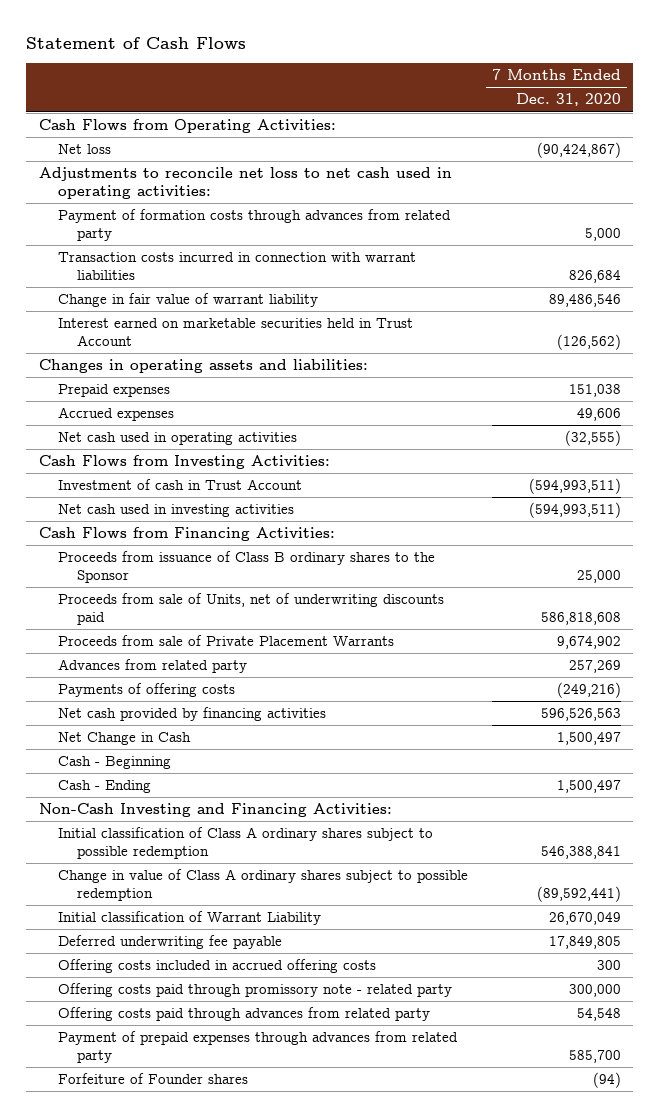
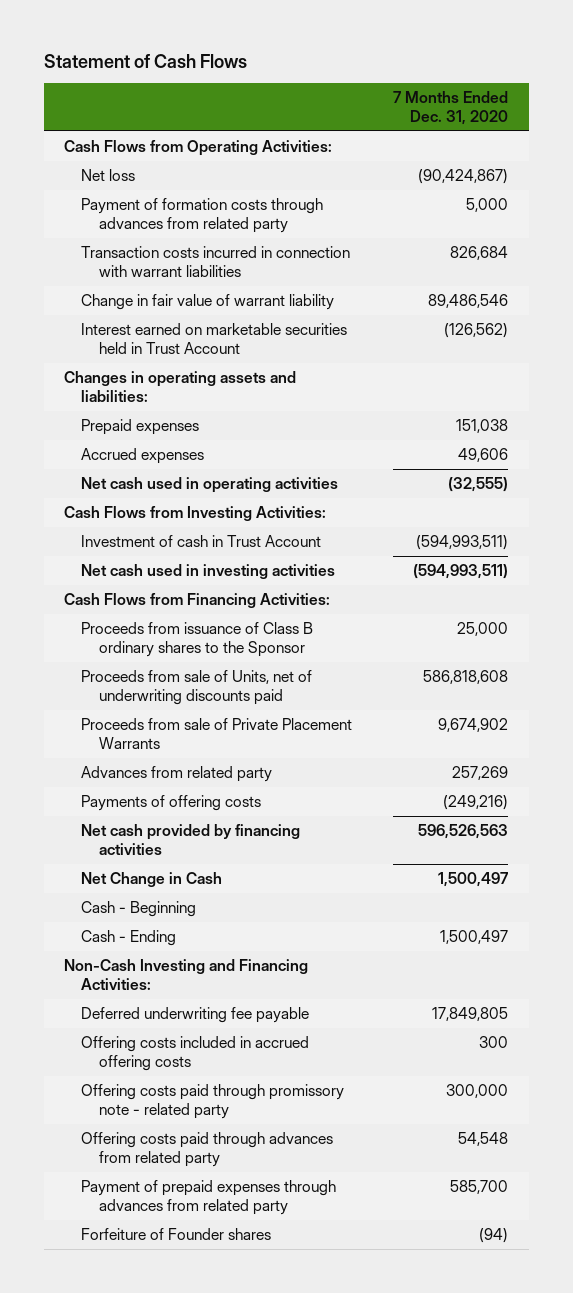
- Adjustments to reconcile net loss to net cash used in operating activities:
- Initial classification of Class A ordinary shares subject to possible redemption | 546,388,841
- Change in value of Class A ordinary shares subject to possible redemption | (89,592,441)
- Initial classification of Warrant Liability | 26,670,049

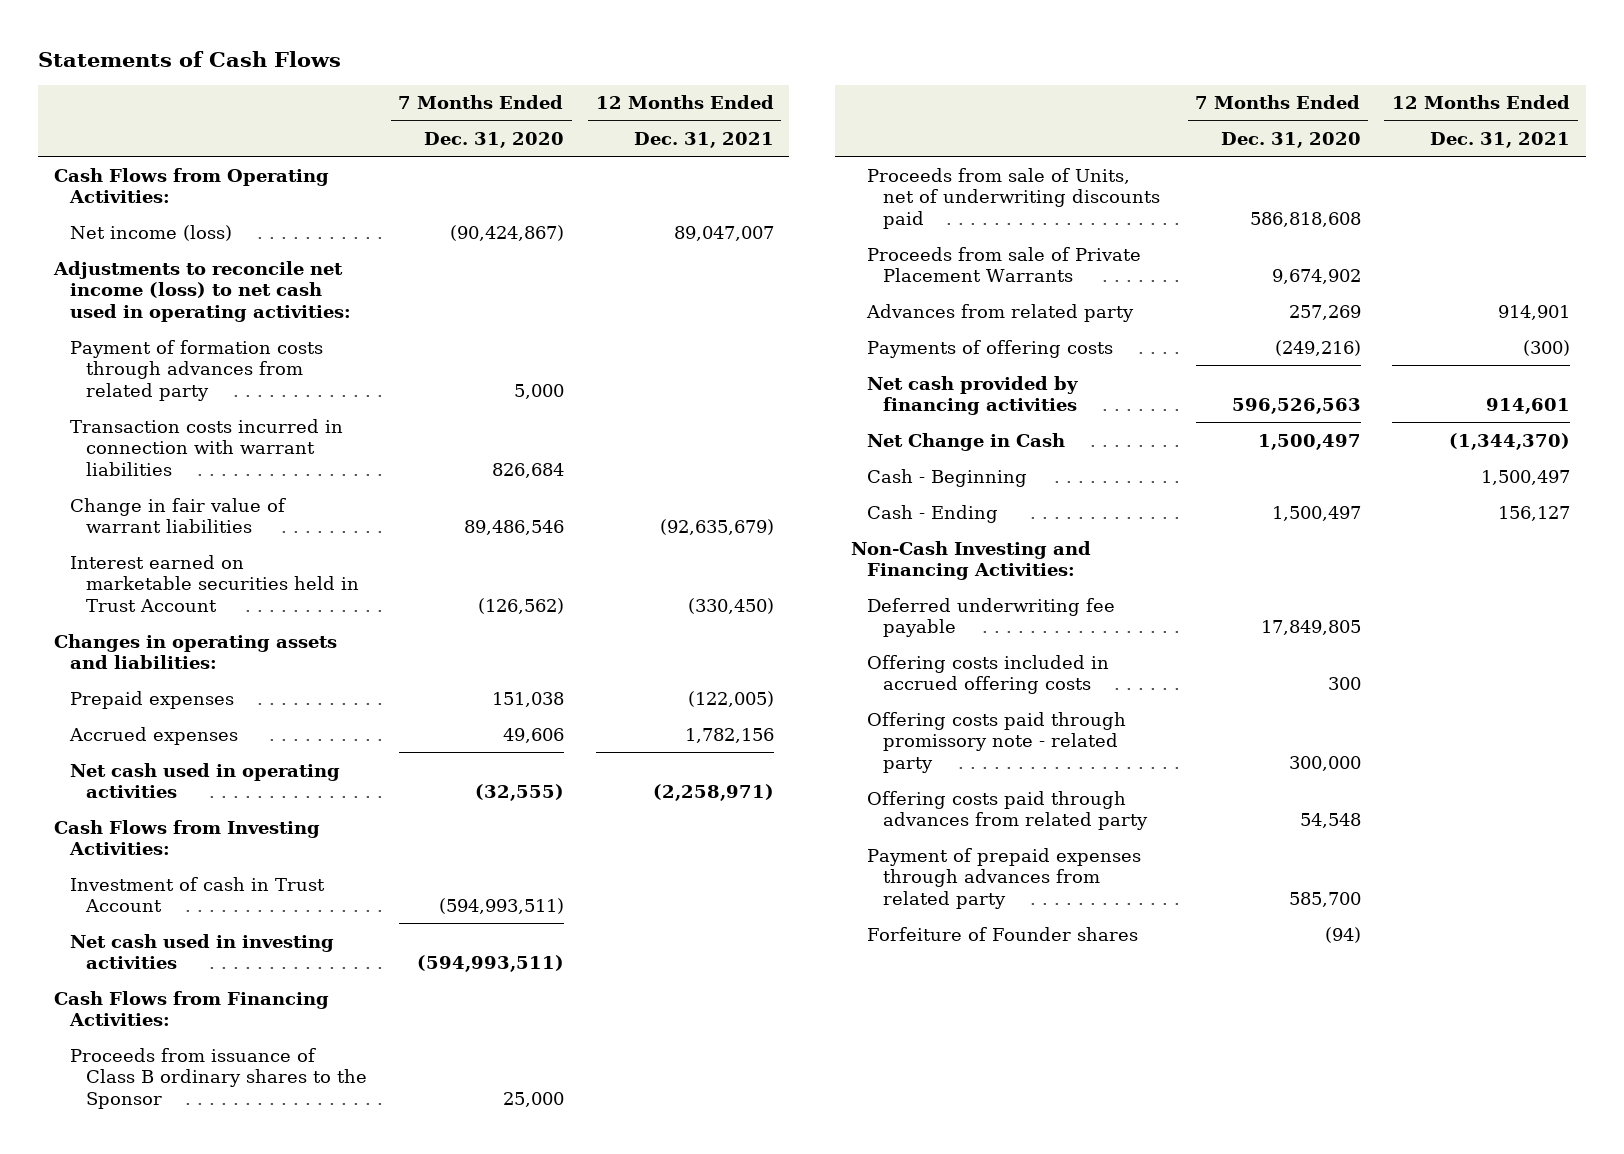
- Statement of Cash Flows
+ Statements of Cash Flows
- | 7 Months Ended Dec. 31, 2020
+ | 7 Months Ended Dec. 31, 2020 | 12 Months Ended Dec. 31, 2021
- Net loss | (90,424,867)
+ Net income (loss) | (90,424,867) | 89,047,007
+ Adjustments to reconcile net income (loss) to net cash used in operating activities:
- Change in fair value of warrant liability | 89,486,546
+ Change in fair value of warrant liabilities | 89,486,546 | (92,635,679)

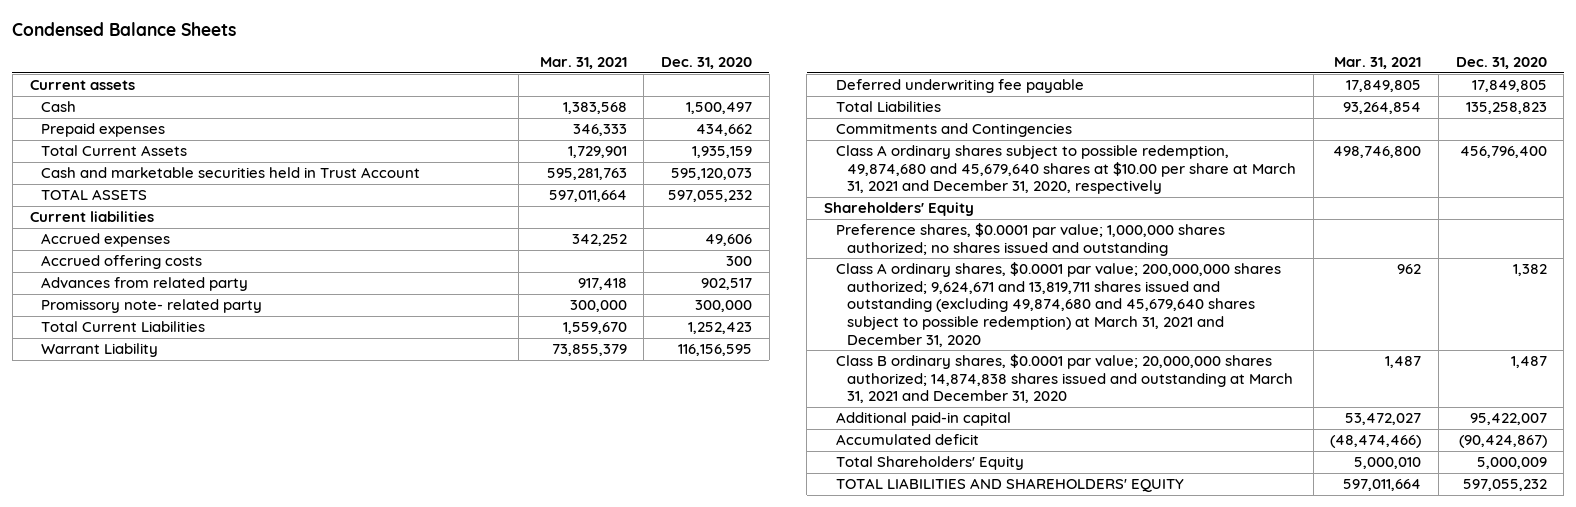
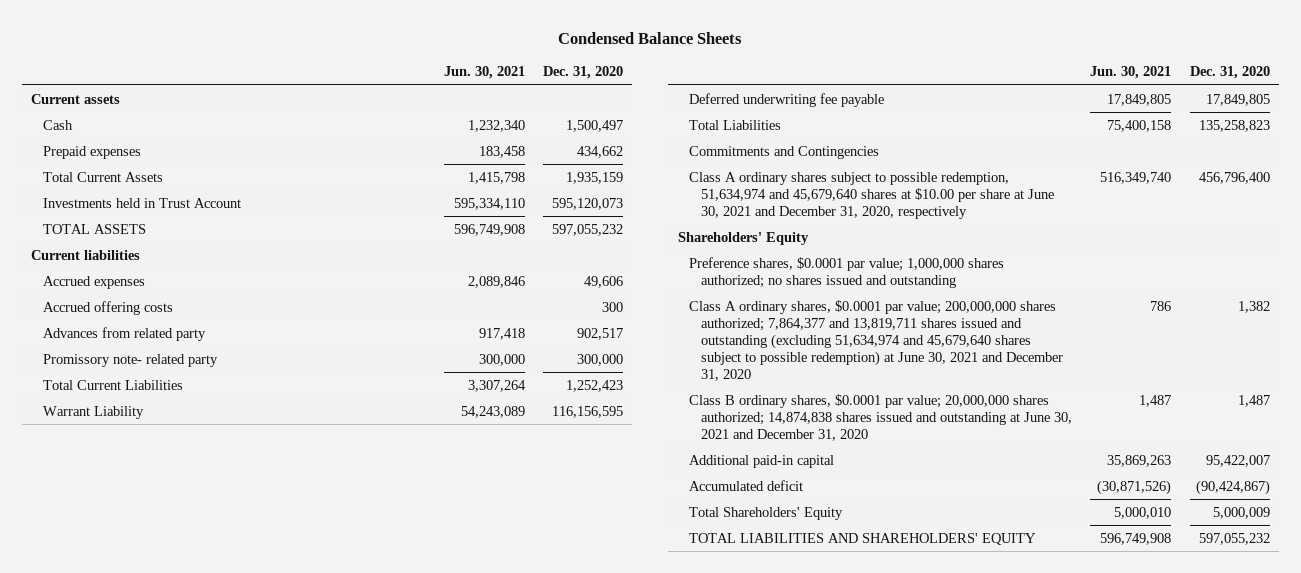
- | Mar. 31, 2021 | Dec. 31, 2020
+ | Jun. 30, 2021 | Dec. 31, 2020
- Cash and marketable securities held in Trust Account | 595,281,763 | 595,120,073
+ Investments held in Trust Account | 595,334,110 | 595,120,073
- Class A ordinary shares subject to possible redemption, 49,874,680 and 45,679,640 shares at $10.00 per share at March 31, 2021 and December 31, 2020, respectively | 498,746,800 | 456,796,400
+ Class A ordinary shares subject to possible redemption, 51,634,974 and 45,679,640 shares at $10.00 per share at June 30, 2021 and December 31, 2020, respectively | 516,349,740 | 456,796,400
- Class A ordinary shares, $0.0001 par value; 200,000,000 shares authorized; 9,624,671 and 13,819,711 shares issued and outstanding (excluding 49,874,680 and 45,679,640 shares subject to possible redemption) at March 31, 2021 and December 31, 2020 | 962 | 1,382
- Class B ordinary shares, $0.0001 par value; 20,000,000 shares authorized; 14,874,838 shares issued and outstanding at March 31, 2021 and December 31, 2020 | 1,487 | 1,487
+ Class A ordinary shares, $0.0001 par value; 200,000,000 shares authorized; 7,864,377 and 13,819,711 shares issued and outstanding (excluding 51,634,974 and 45,679,640 shares subject to possible redemption) at June 30, 2021 and December 31, 2020 | 786 | 1,382
+ Class B ordinary shares, $0.0001 par value; 20,000,000 shares authorized; 14,874,838 shares issued and outstanding at June 30, 2021 and December 31, 2020 | 1,487 | 1,487

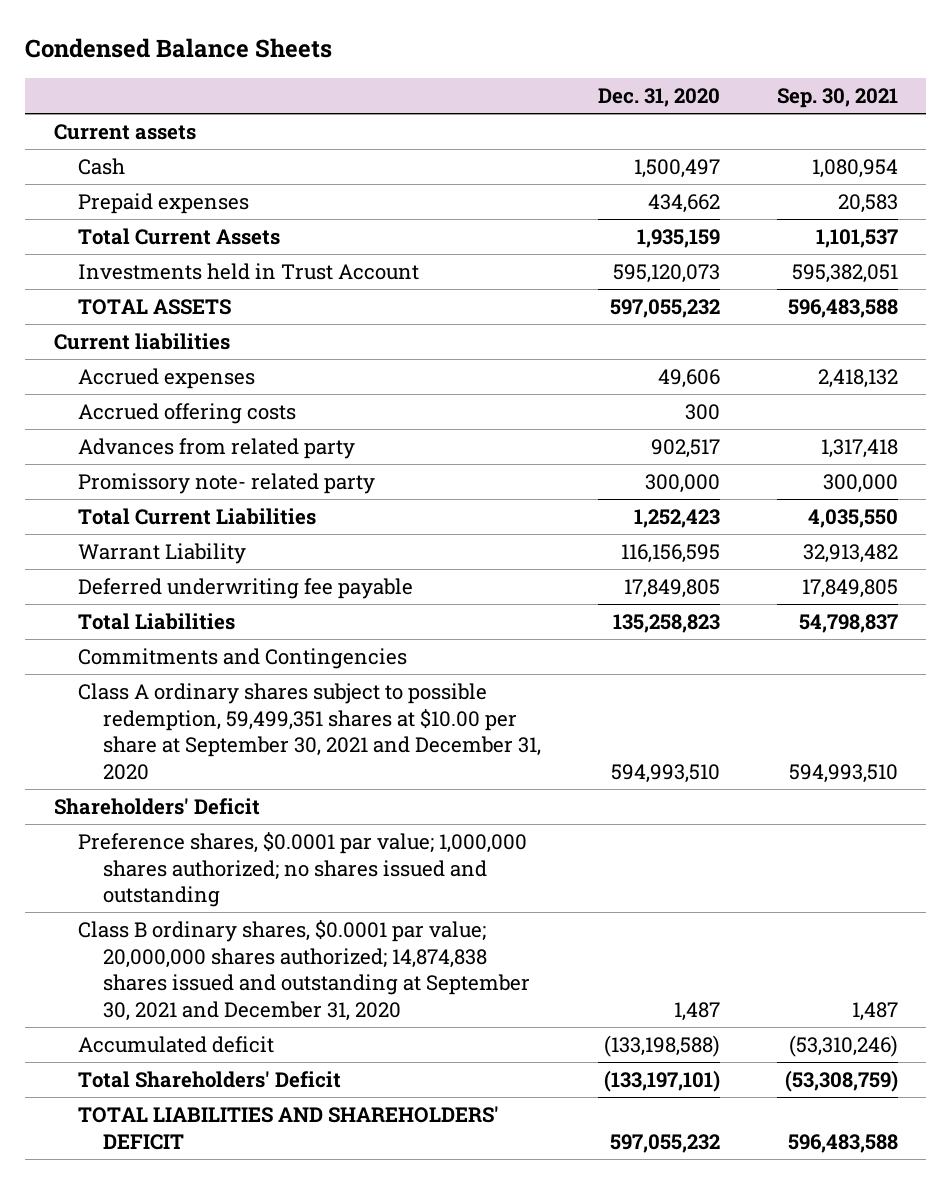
- | Jun. 30, 2021 | Dec. 31, 2020
+ | Dec. 31, 2020 | Sep. 30, 2021
- Class A ordinary shares subject to possible redemption, 51,634,974 and 45,679,640 shares at $10.00 per share at June 30, 2021 and December 31, 2020, respectively | 516,349,740 | 456,796,400
- Shareholders' Equity
+ Class A ordinary shares subject to possible redemption, 59,499,351 shares at $10.00 per share at September 30, 2021 and December 31, 2020 | 594,993,510 | 594,993,510
+ Shareholders' Deficit
- Class A ordinary shares, $0.0001 par value; 200,000,000 shares authorized; 7,864,377 and 13,819,711 shares issued and outstanding (excluding 51,634,974 and 45,679,640 shares subject to possible redemption) at June 30, 2021 and December 31, 2020 | 786 | 1,382
- Class B ordinary shares, $0.0001 par value; 20,000,000 shares authorized; 14,874,838 shares issued and outstanding at June 30, 2021 and December 31, 2020 | 1,487 | 1,487
- Additional paid-in capital | 35,869,263 | 95,422,007
- Accumulated deficit | (30,871,526) | (90,424,867)
- Total Shareholders' Equity | 5,000,010 | 5,000,009
- TOTAL LIABILITIES AND SHAREHOLDERS' EQUITY | 596,749,908 | 597,055,232
+ Class B ordinary shares, $0.0001 par value; 20,000,000 shares authorized; 14,874,838 shares issued and outstanding at September 30, 2021 and December 31, 2020 | 1,487 | 1,487
+ Accumulated deficit | (133,198,588) | (53,310,246)
+ Total Shareholders' Deficit | (133,197,101) | (53,308,759)
+ TOTAL LIABILITIES AND SHAREHOLDERS' DEFICIT | 597,055,232 | 596,483,588

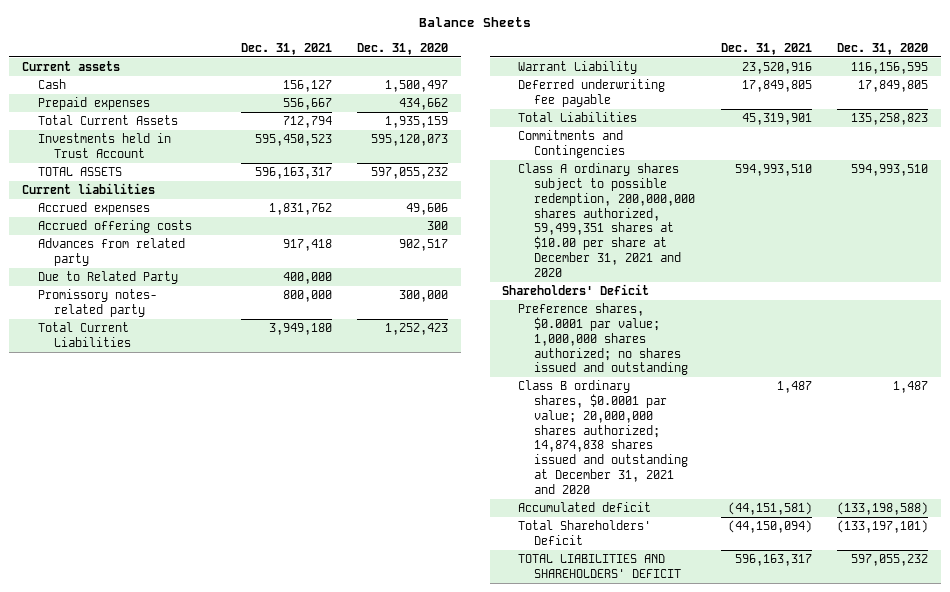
- Condensed Balance Sheets
+ Balance Sheets
- | Dec. 31, 2020 | Sep. 30, 2021
+ | Dec. 31, 2021 | Dec. 31, 2020
- Promissory note- related party | 300,000 | 300,000
+ Due to Related Party | 400,000 |
+ Promissory notes- related party | 800,000 | 300,000
- Class A ordinary shares subject to possible redemption, 59,499,351 shares at $10.00 per share at September 30, 2021 and December 31, 2020 | 594,993,510 | 594,993,510
+ Class A ordinary shares subject to possible redemption, 200,000,000 shares authorized, 59,499,351 shares at $10.00 per share at December 31, 2021 and 2020 | 594,993,510 | 594,993,510
- Class B ordinary shares, $0.0001 par value; 20,000,000 shares authorized; 14,874,838 shares issued and outstanding at September 30, 2021 and December 31, 2020 | 1,487 | 1,487
+ Class B ordinary shares, $0.0001 par value; 20,000,000 shares authorized; 14,874,838 shares issued and outstanding at December 31, 2021 and 2020 | 1,487 | 1,487

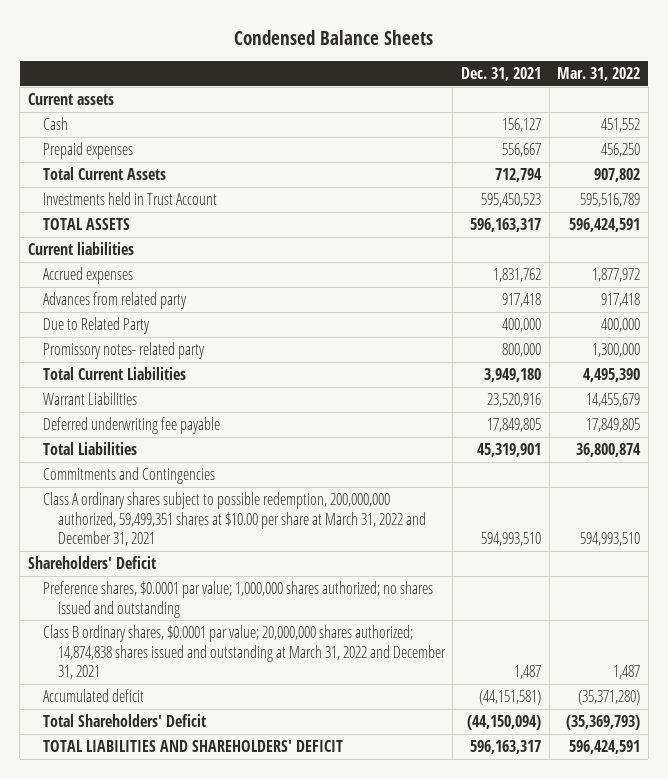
- Balance Sheets
+ Condensed Balance Sheets
- | Dec. 31, 2021 | Dec. 31, 2020
+ | Dec. 31, 2021 | Mar. 31, 2022
- Accrued offering costs | | 300
- Warrant Liability | 23,520,916 | 116,156,595
+ Warrant Liabilities | 23,520,916 | 14,455,679
- Class A ordinary shares subject to possible redemption, 200,000,000 shares authorized, 59,499,351 shares at $10.00 per share at December 31, 2021 and 2020 | 594,993,510 | 594,993,510
+ Class A ordinary shares subject to possible redemption, 200,000,000 authorized, 59,499,351 shares at $10.00 per share at March 31, 2022 and December 31, 2021 | 594,993,510 | 594,993,510
- Class B ordinary shares, $0.0001 par value; 20,000,000 shares authorized; 14,874,838 shares issued and outstanding at December 31, 2021 and 2020 | 1,487 | 1,487
+ Class B ordinary shares, $0.0001 par value; 20,000,000 shares authorized; 14,874,838 shares issued and outstanding at March 31, 2022 and December 31, 2021 | 1,487 | 1,487

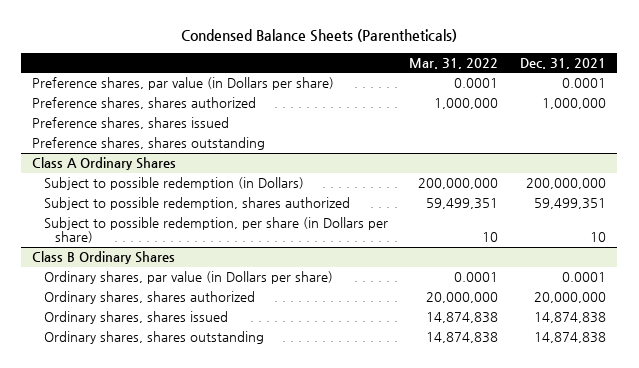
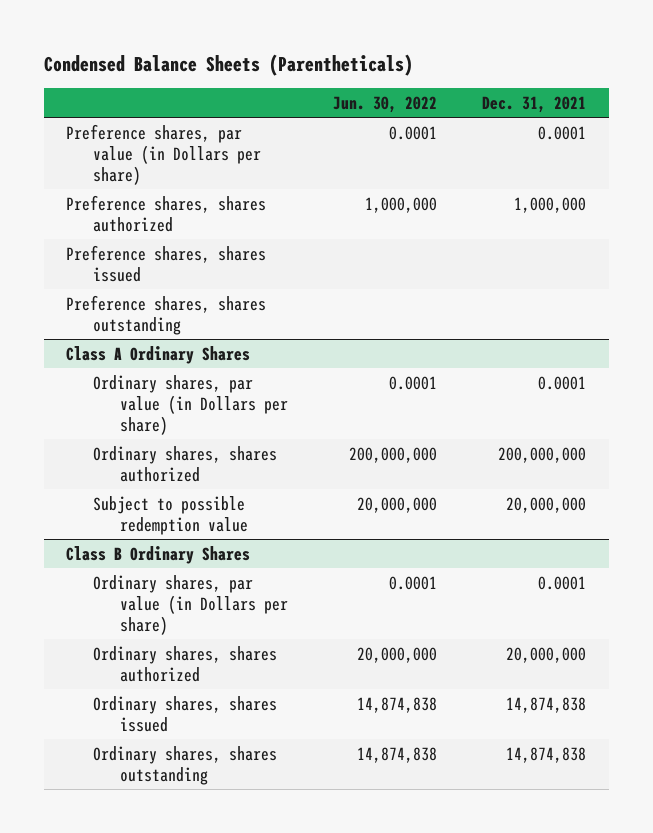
- | Mar. 31, 2022 | Dec. 31, 2021
+ | Jun. 30, 2022 | Dec. 31, 2021
@ Class A Ordinary Shares
- Subject to possible redemption (in Dollars) | 200,000,000 | 200,000,000
- Subject to possible redemption, shares authorized | 59,499,351 | 59,499,351
- Subject to possible redemption, per share (in Dollars per share) | 10 | 10
+ Ordinary shares, par value (in Dollars per share) | 0.0001 | 0.0001
+ Ordinary shares, shares authorized | 200,000,000 | 200,000,000
+ Subject to possible redemption value | 20,000,000 | 20,000,000

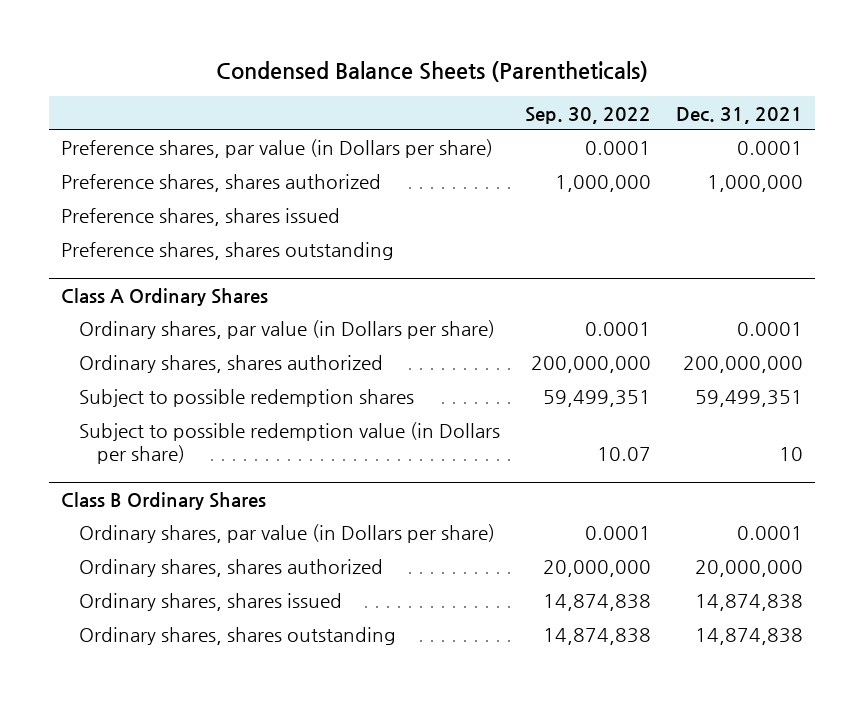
- | Jun. 30, 2022 | Dec. 31, 2021
+ | Sep. 30, 2022 | Dec. 31, 2021
@ Class A Ordinary Shares
- Subject to possible redemption value | 20,000,000 | 20,000,000
+ Subject to possible redemption shares | 59,499,351 | 59,499,351
+ Subject to possible redemption value (in Dollars per share) | 10.07 | 10

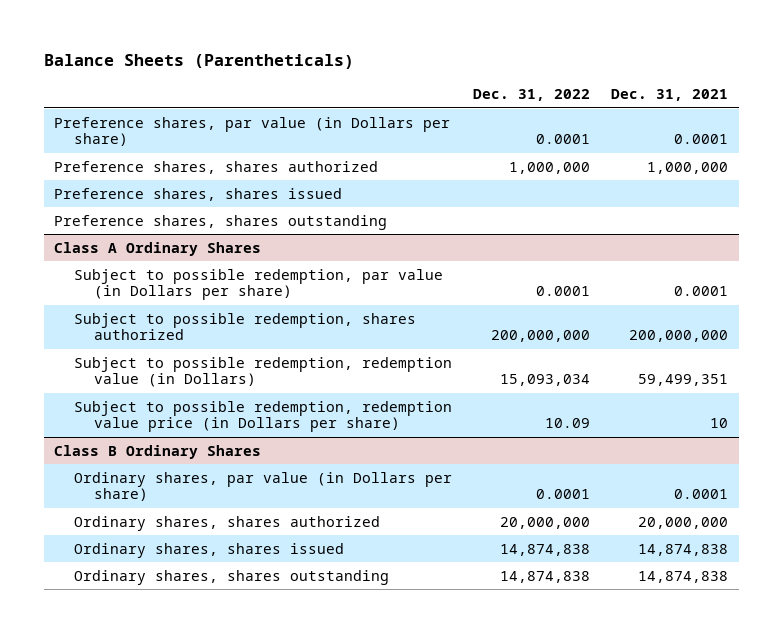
- Condensed Balance Sheets (Parentheticals)
+ Balance Sheets (Parentheticals)
- | Sep. 30, 2022 | Dec. 31, 2021
+ | Dec. 31, 2022 | Dec. 31, 2021
@ Class A Ordinary Shares
- Ordinary shares, par value (in Dollars per share) | 0.0001 | 0.0001
- Ordinary shares, shares authorized | 200,000,000 | 200,000,000
- Subject to possible redemption shares | 59,499,351 | 59,499,351
- Subject to possible redemption value (in Dollars per share) | 10.07 | 10
+ Subject to possible redemption, par value (in Dollars per share) | 0.0001 | 0.0001
+ Subject to possible redemption, shares authorized | 200,000,000 | 200,000,000
+ Subject to possible redemption, redemption value (in Dollars) | 15,093,034 | 59,499,351
+ Subject to possible redemption, redemption value price (in Dollars per share) | 10.09 | 10

